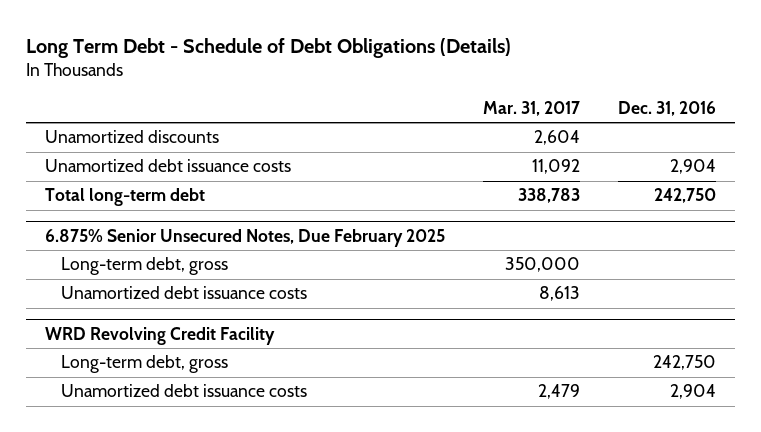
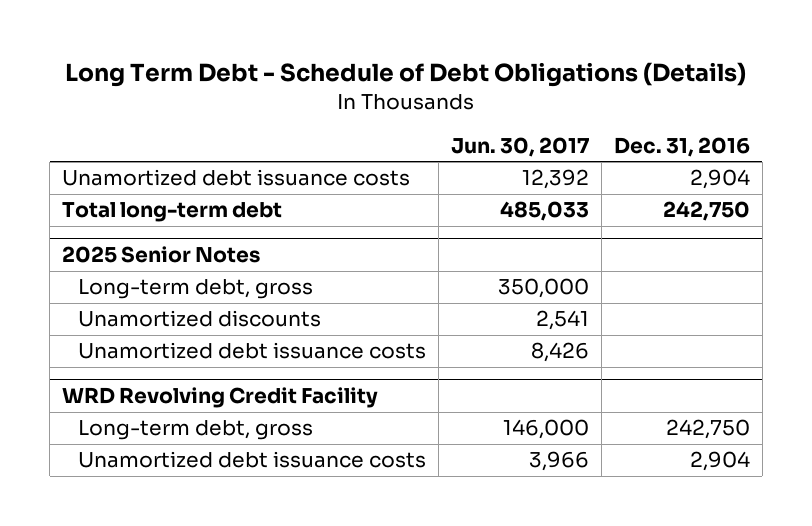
- | Mar. 31, 2017 | Dec. 31, 2016
+ | Jun. 30, 2017 | Dec. 31, 2016
- Unamortized discounts | 2,604 |
- 6.875% Senior Unsecured Notes, Due February 2025
+ 2025 Senior Notes
+ Unamortized discounts | 2,541 |

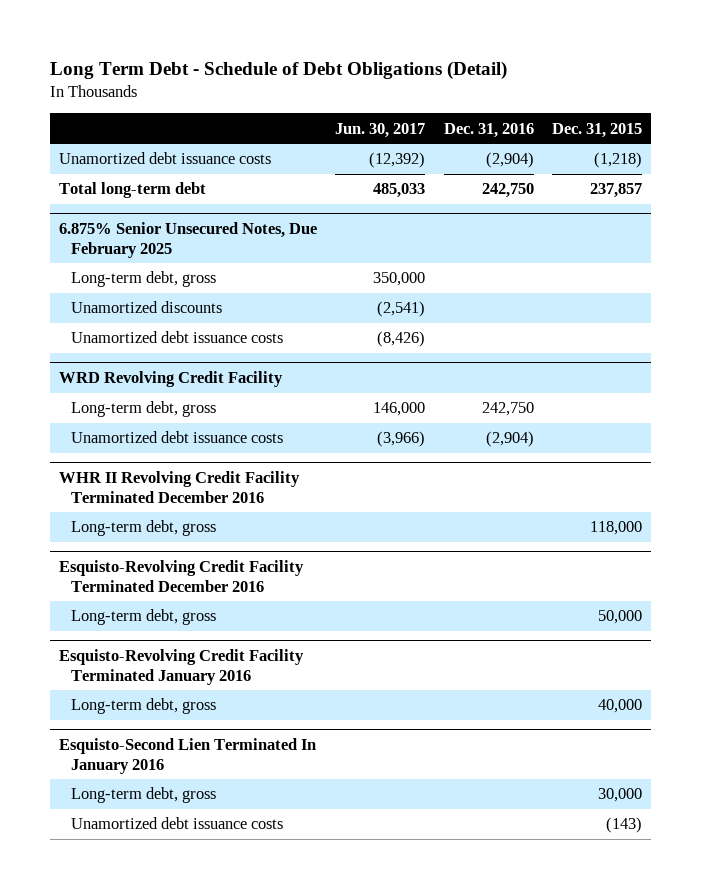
- Long Term Debt - Schedule of Debt Obligations (Details)
+ Long Term Debt - Schedule of Debt Obligations (Detail)
- | Jun. 30, 2017 | Dec. 31, 2016
+ | Jun. 30, 2017 | Dec. 31, 2016 | Dec. 31, 2015
- Unamortized debt issuance costs | 12,392 | 2,904
+ Unamortized debt issuance costs | (12,392) | (2,904) | (1,218)
- 2025 Senior Notes
+ 6.875% Senior Unsecured Notes, Due February 2025
- Unamortized discounts | 2,541 |
- Unamortized debt issuance costs | 8,426 |
+ Unamortized discounts | (2,541) | |
+ Unamortized debt issuance costs | (8,426) | |
@ WRD Revolving Credit Facility
- Unamortized debt issuance costs | 3,966 | 2,904
+ Unamortized debt issuance costs | (3,966) | (2,904) |
+ WHR II Revolving Credit Facility Terminated December 2016
+ Long-term debt, gross | | | 118,000
+ Esquisto-Revolving Credit Facility Terminated December 2016
+ Long-term debt, gross | | | 50,000
+ Esquisto-Revolving Credit Facility Terminated January 2016
+ Long-term debt, gross | | | 40,000
+ Esquisto-Second Lien Terminated In January 2016
+ Long-term debt, gross | | | 30,000
+ Unamortized debt issuance costs | | | (143)

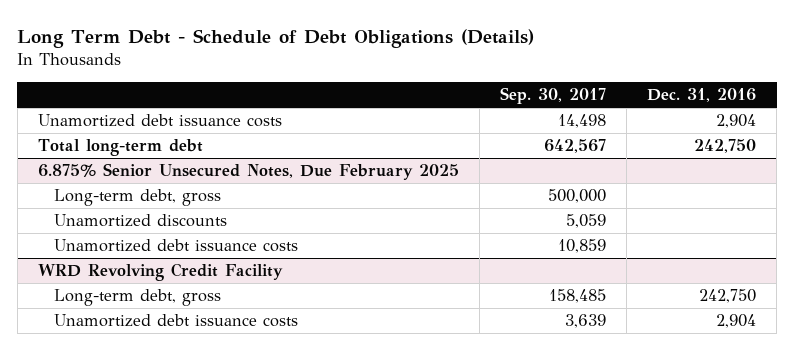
- Long Term Debt - Schedule of Debt Obligations (Detail)
+ Long Term Debt - Schedule of Debt Obligations (Details)
- | Jun. 30, 2017 | Dec. 31, 2016 | Dec. 31, 2015
+ | Sep. 30, 2017 | Dec. 31, 2016
- Unamortized debt issuance costs | (12,392) | (2,904) | (1,218)
+ Unamortized debt issuance costs | 14,498 | 2,904
@ WRD Revolving Credit Facility
- Unamortized debt issuance costs | (3,966) | (2,904) |
- WHR II Revolving Credit Facility Terminated December 2016
- Long-term debt, gross | | | 118,000
- Esquisto-Revolving Credit Facility Terminated December 2016
- Long-term debt, gross | | | 50,000
- Esquisto-Revolving Credit Facility Terminated January 2016
- Long-term debt, gross | | | 40,000
- Esquisto-Second Lien Terminated In January 2016
- Long-term debt, gross | | | 30,000
- Unamortized debt issuance costs | | | (143)
@ WRD Revolving Credit Facility
+ Unamortized debt issuance costs | 3,639 | 2,904

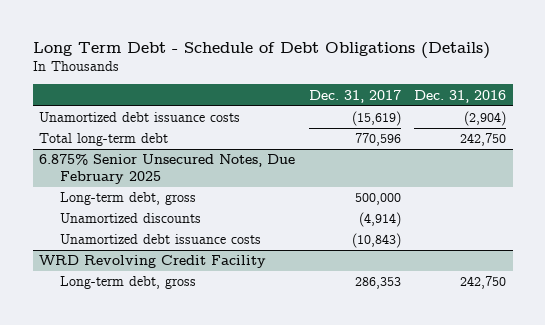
- | Sep. 30, 2017 | Dec. 31, 2016
+ | Dec. 31, 2017 | Dec. 31, 2016
- Unamortized debt issuance costs | 14,498 | 2,904
+ Unamortized debt issuance costs | (15,619) | (2,904)
@ WRD Revolving Credit Facility
- Unamortized debt issuance costs | 3,639 | 2,904

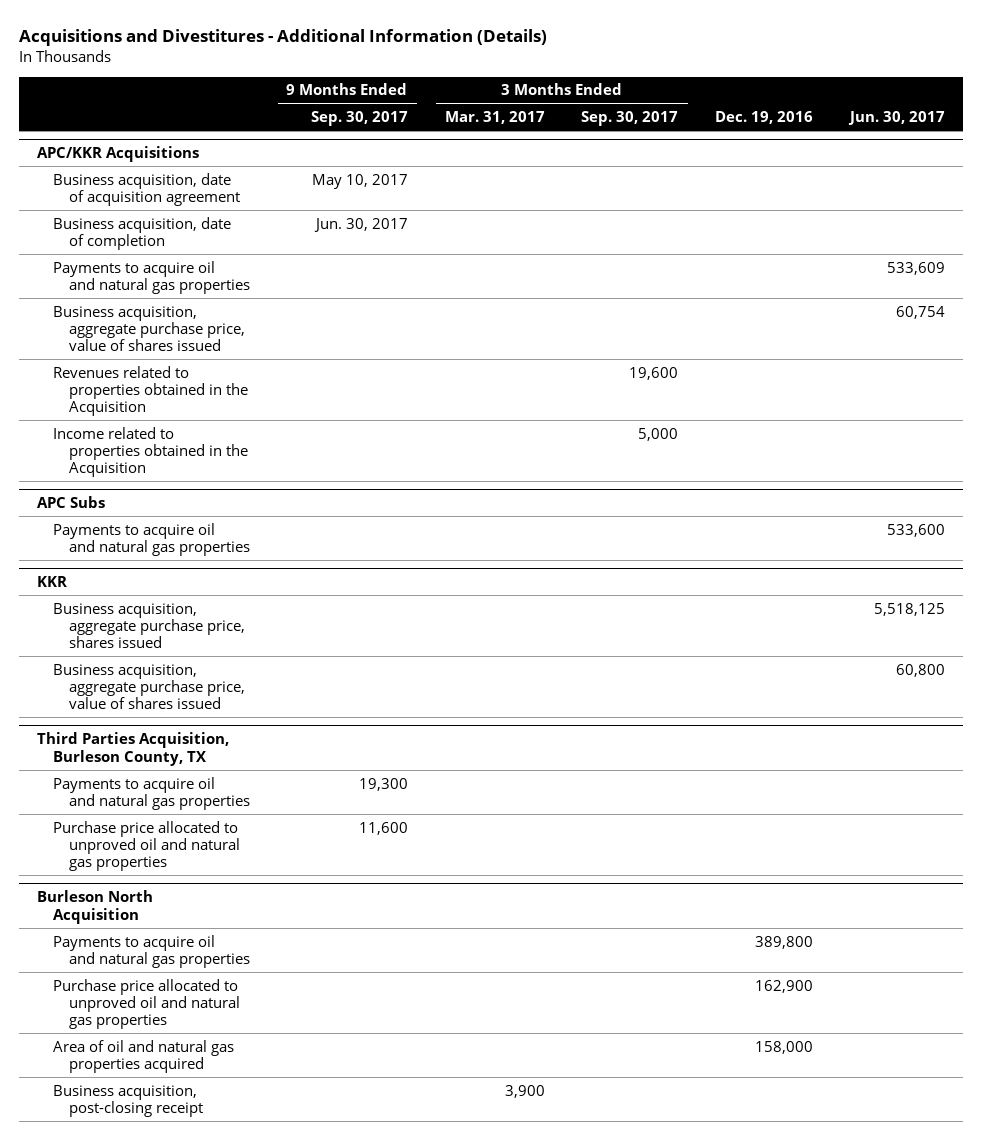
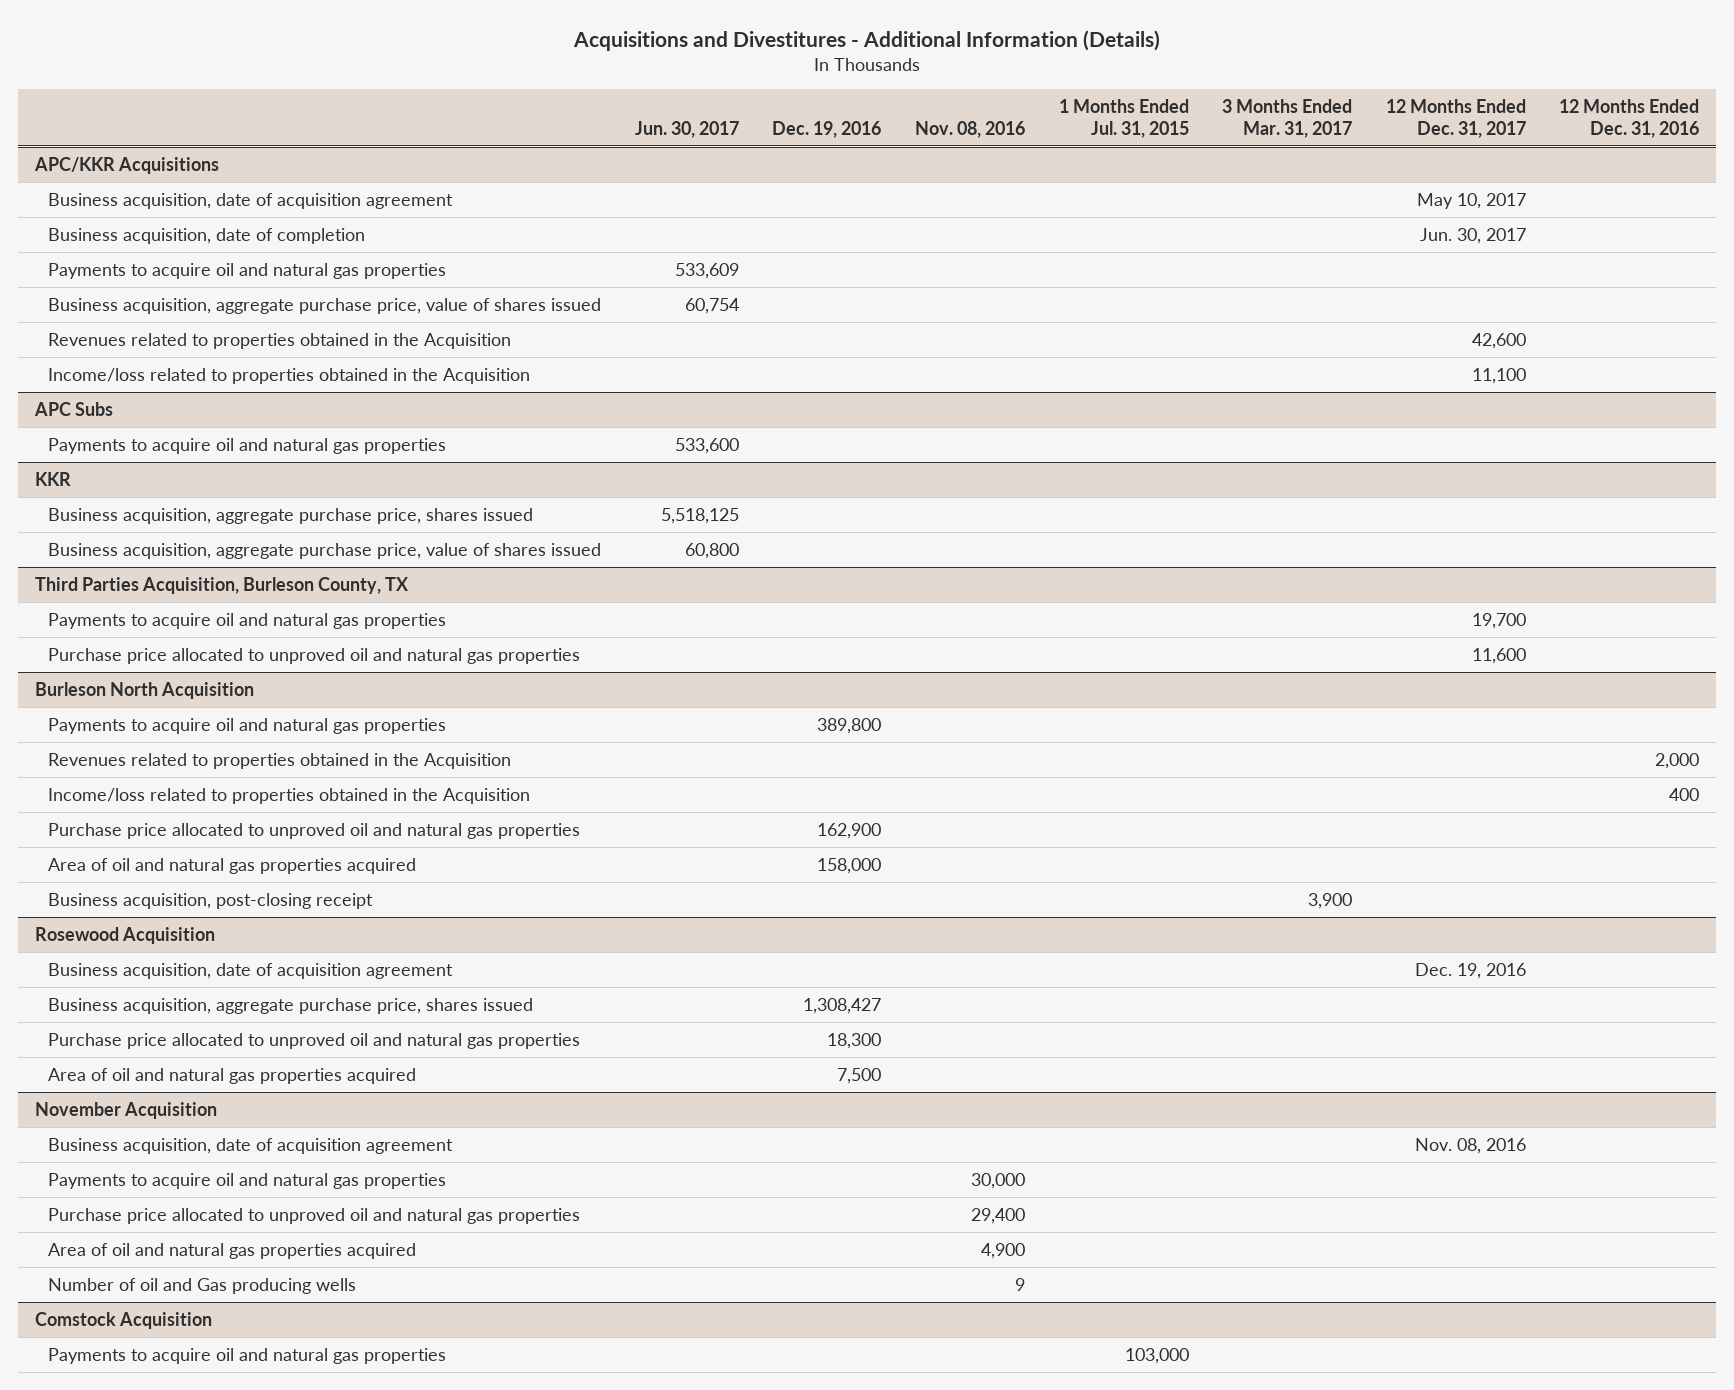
- | 9 Months Ended Sep. 30, 2017 | 3 Months Ended Mar. 31, 2017 | 3 Months Ended Sep. 30, 2017 | Dec. 19, 2016 | Jun. 30, 2017
+ | Jun. 30, 2017 | Dec. 19, 2016 | Nov. 08, 2016 | 1 Months Ended Jul. 31, 2015 | 3 Months Ended Mar. 31, 2017 | 12 Months Ended Dec. 31, 2017 | 12 Months Ended Dec. 31, 2016
@ APC/KKR Acquisitions
- Income related to properties obtained in the Acquisition | | | 5,000 | |
+ Income/loss related to properties obtained in the Acquisition | | | | | | 11,100 |
@ Burleson North Acquisition
+ Revenues related to properties obtained in the Acquisition | | | | | | | 2,000
+ Income/loss related to properties obtained in the Acquisition | | | | | | | 400
+ Rosewood Acquisition
+ Business acquisition, date of acquisition agreement | | | | | | Dec. 19, 2016 |
+ Business acquisition, aggregate purchase price, shares issued | | 1,308,427 | | | | |
+ Purchase price allocated to unproved oil and natural gas properties | | 18,300 | | | | |
+ Area of oil and natural gas properties acquired | | 7,500 | | | | |
+ November Acquisition
+ Business acquisition, date of acquisition agreement | | | | | | Nov. 08, 2016 |
+ Payments to acquire oil and natural gas properties | | | 30,000 | | | |
+ Purchase price allocated to unproved oil and natural gas properties | | | 29,400 | | | |
+ Area of oil and natural gas properties acquired | | | 4,900 | | | |
+ Number of oil and Gas producing wells | | | 9 | | | |
+ Comstock Acquisition
+ Payments to acquire oil and natural gas properties | | | | 103,000 | | |

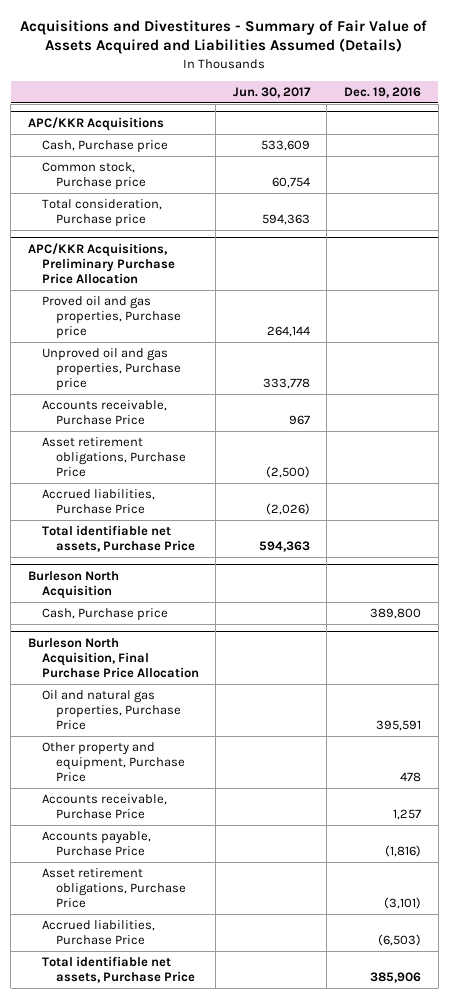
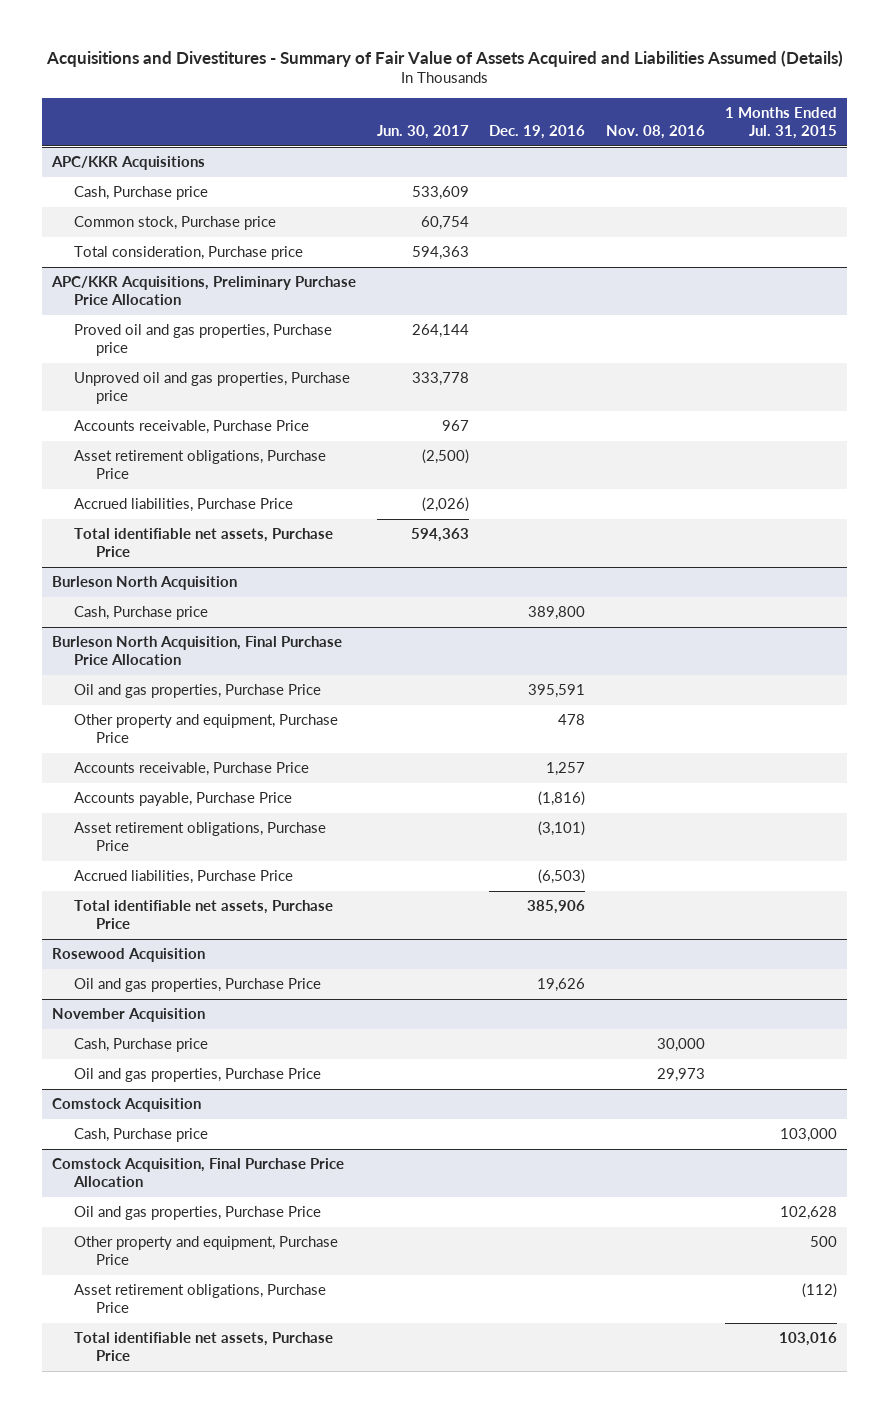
- | Jun. 30, 2017 | Dec. 19, 2016
+ | Jun. 30, 2017 | Dec. 19, 2016 | Nov. 08, 2016 | 1 Months Ended Jul. 31, 2015
@ Burleson North Acquisition, Final Purchase Price Allocation
- Oil and natural gas properties, Purchase Price | | 395,591
+ Oil and gas properties, Purchase Price | | 395,591 | |
+ Rosewood Acquisition
+ Oil and gas properties, Purchase Price | | 19,626 | |
+ November Acquisition
+ Cash, Purchase price | | | 30,000 |
+ Oil and gas properties, Purchase Price | | | 29,973 |
+ Comstock Acquisition
+ Cash, Purchase price | | | | 103,000
+ Comstock Acquisition, Final Purchase Price Allocation
+ Oil and gas properties, Purchase Price | | | | 102,628
+ Other property and equipment, Purchase Price | | | | 500
+ Asset retirement obligations, Purchase Price | | | | (112)
+ Total identifiable net assets, Purchase Price | | | | 103,016

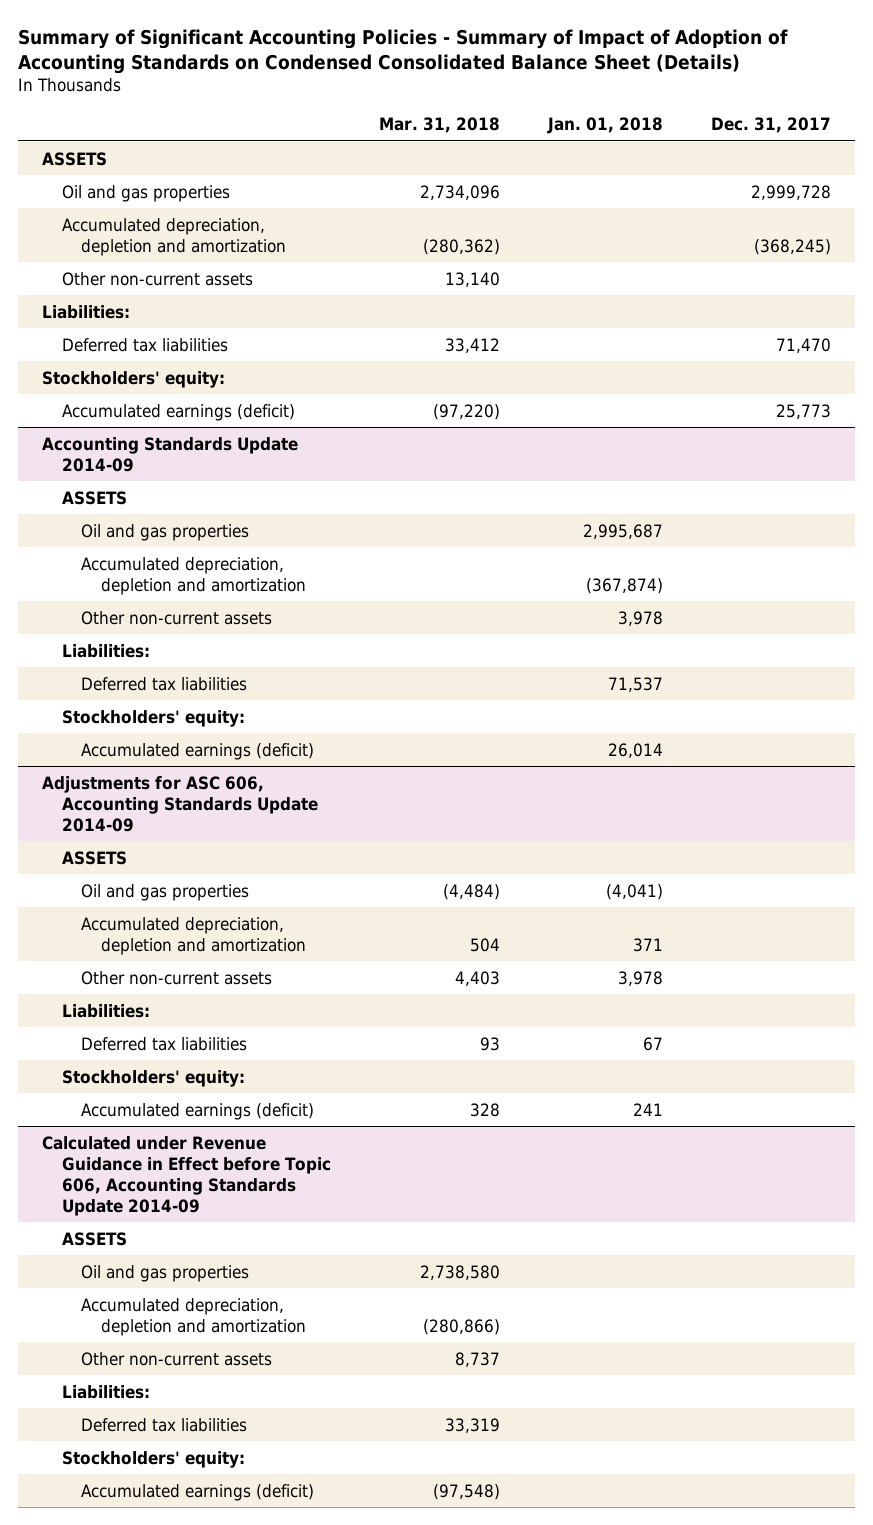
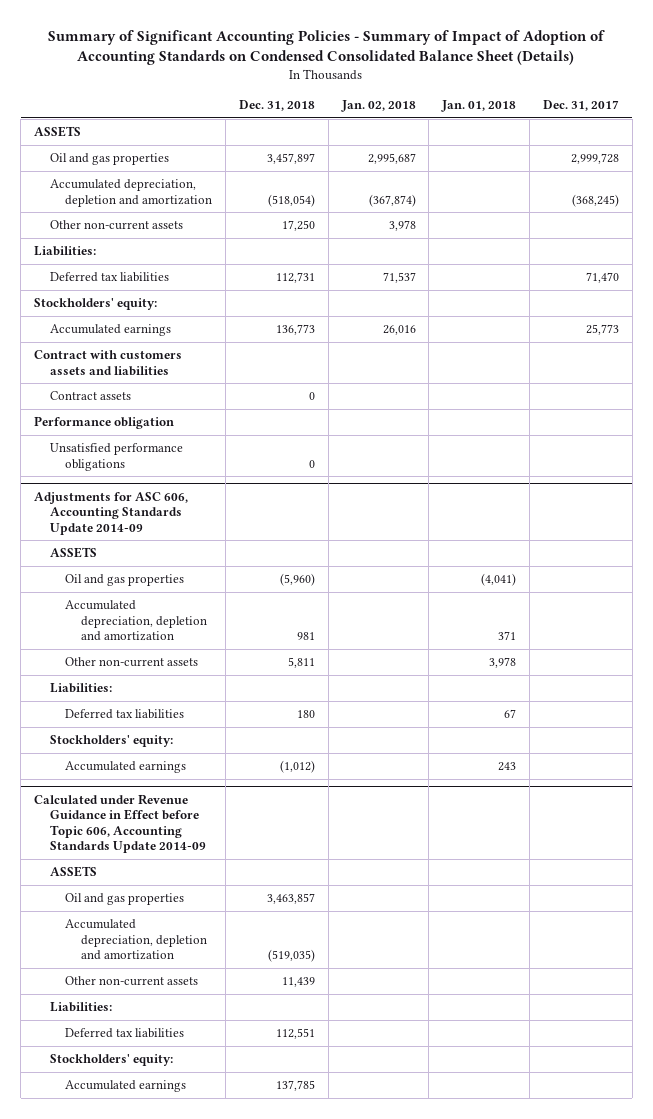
- | Mar. 31, 2018 | Jan. 01, 2018 | Dec. 31, 2017
+ | Dec. 31, 2018 | Jan. 02, 2018 | Jan. 01, 2018 | Dec. 31, 2017
- Accumulated earnings (deficit) | (97,220) | | 25,773
- Accounting Standards Update 2014-09
- ASSETS
- Oil and gas properties | | 2,995,687 |
- Accumulated depreciation, depletion and amortization | | (367,874) |
- Other non-current assets | | 3,978 |
- Liabilities:
- Deferred tax liabilities | | 71,537 |
- Stockholders' equity:
- Accumulated earnings (deficit) | | 26,014 |
+ Accumulated earnings | 136,773 | 26,016 | | 25,773
+ Contract with customers assets and liabilities
+ Contract assets | 0 | | |
+ Performance obligation
+ Unsatisfied performance obligations | 0 | | |
@ Adjustments for ASC 606, Accounting Standards Update 2014-09
- Accumulated earnings (deficit) | 328 | 241 |
+ Accumulated earnings | (1,012) | | 243 |
@ Calculated under Revenue Guidance in Effect before Topic 606, Accounting Standards Update 2014-09
- Accumulated earnings (deficit) | (97,548) | |
+ Accumulated earnings | 137,785 | | |

